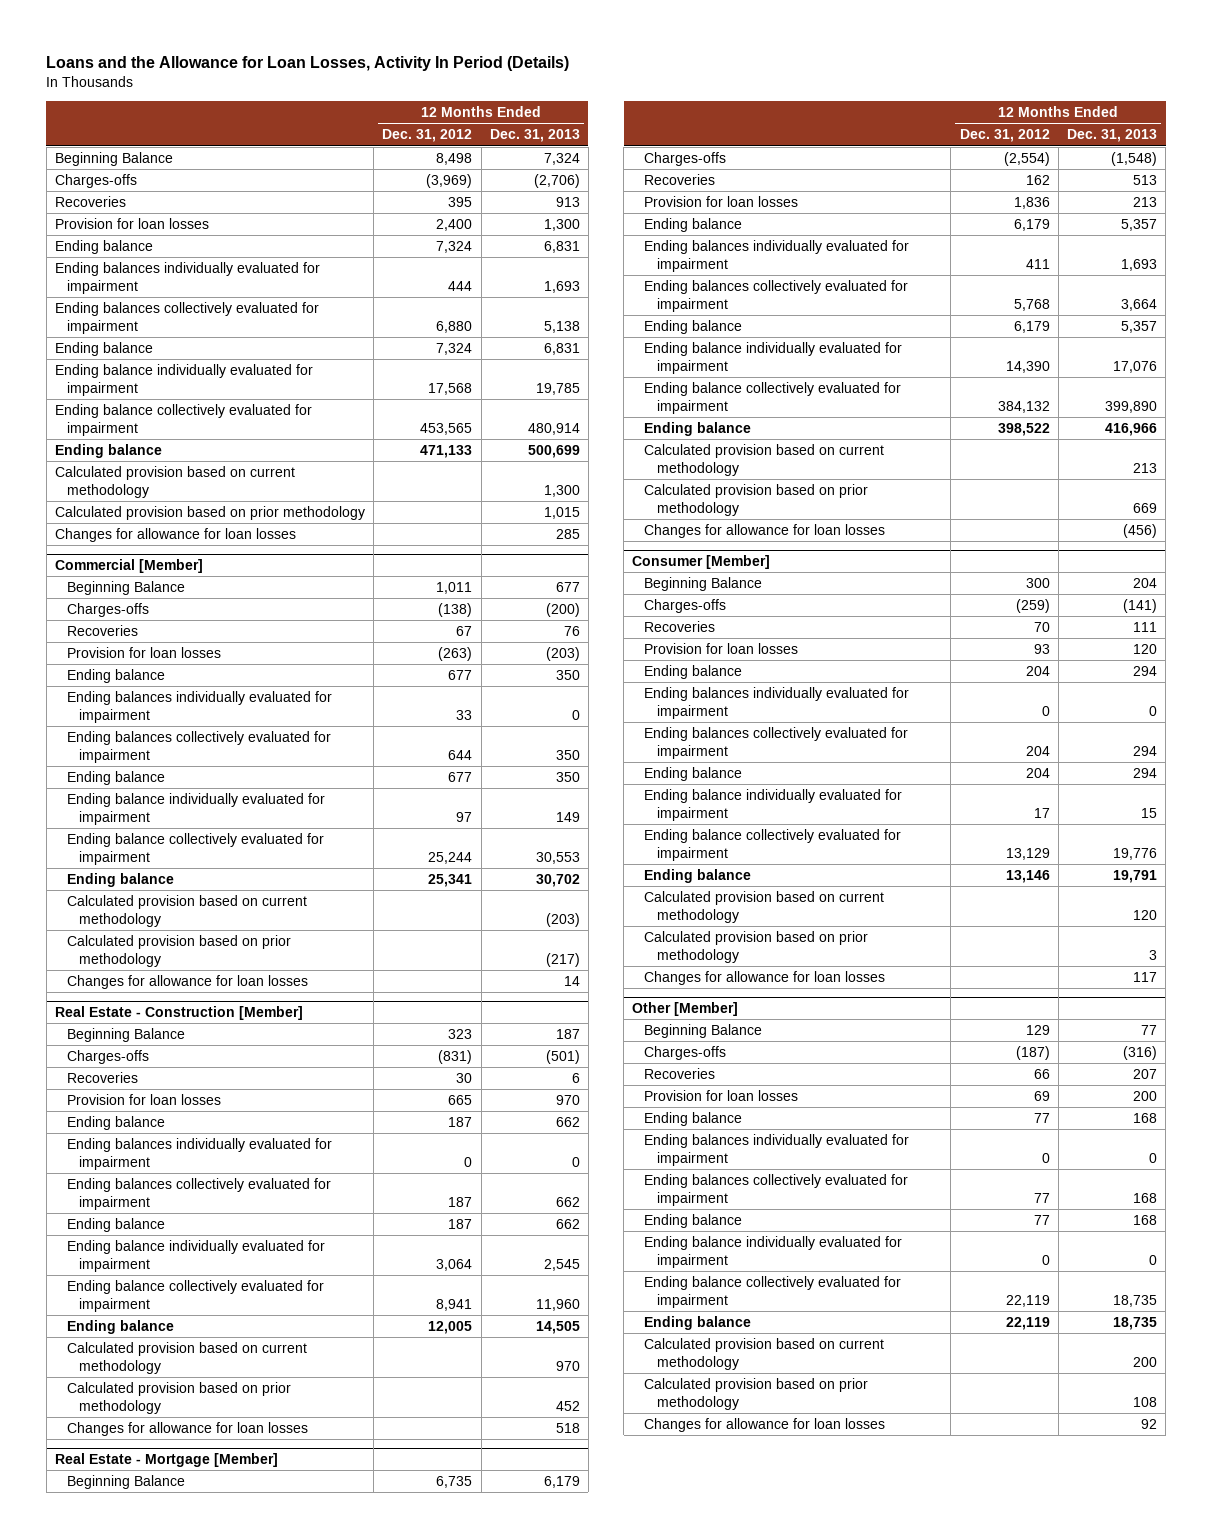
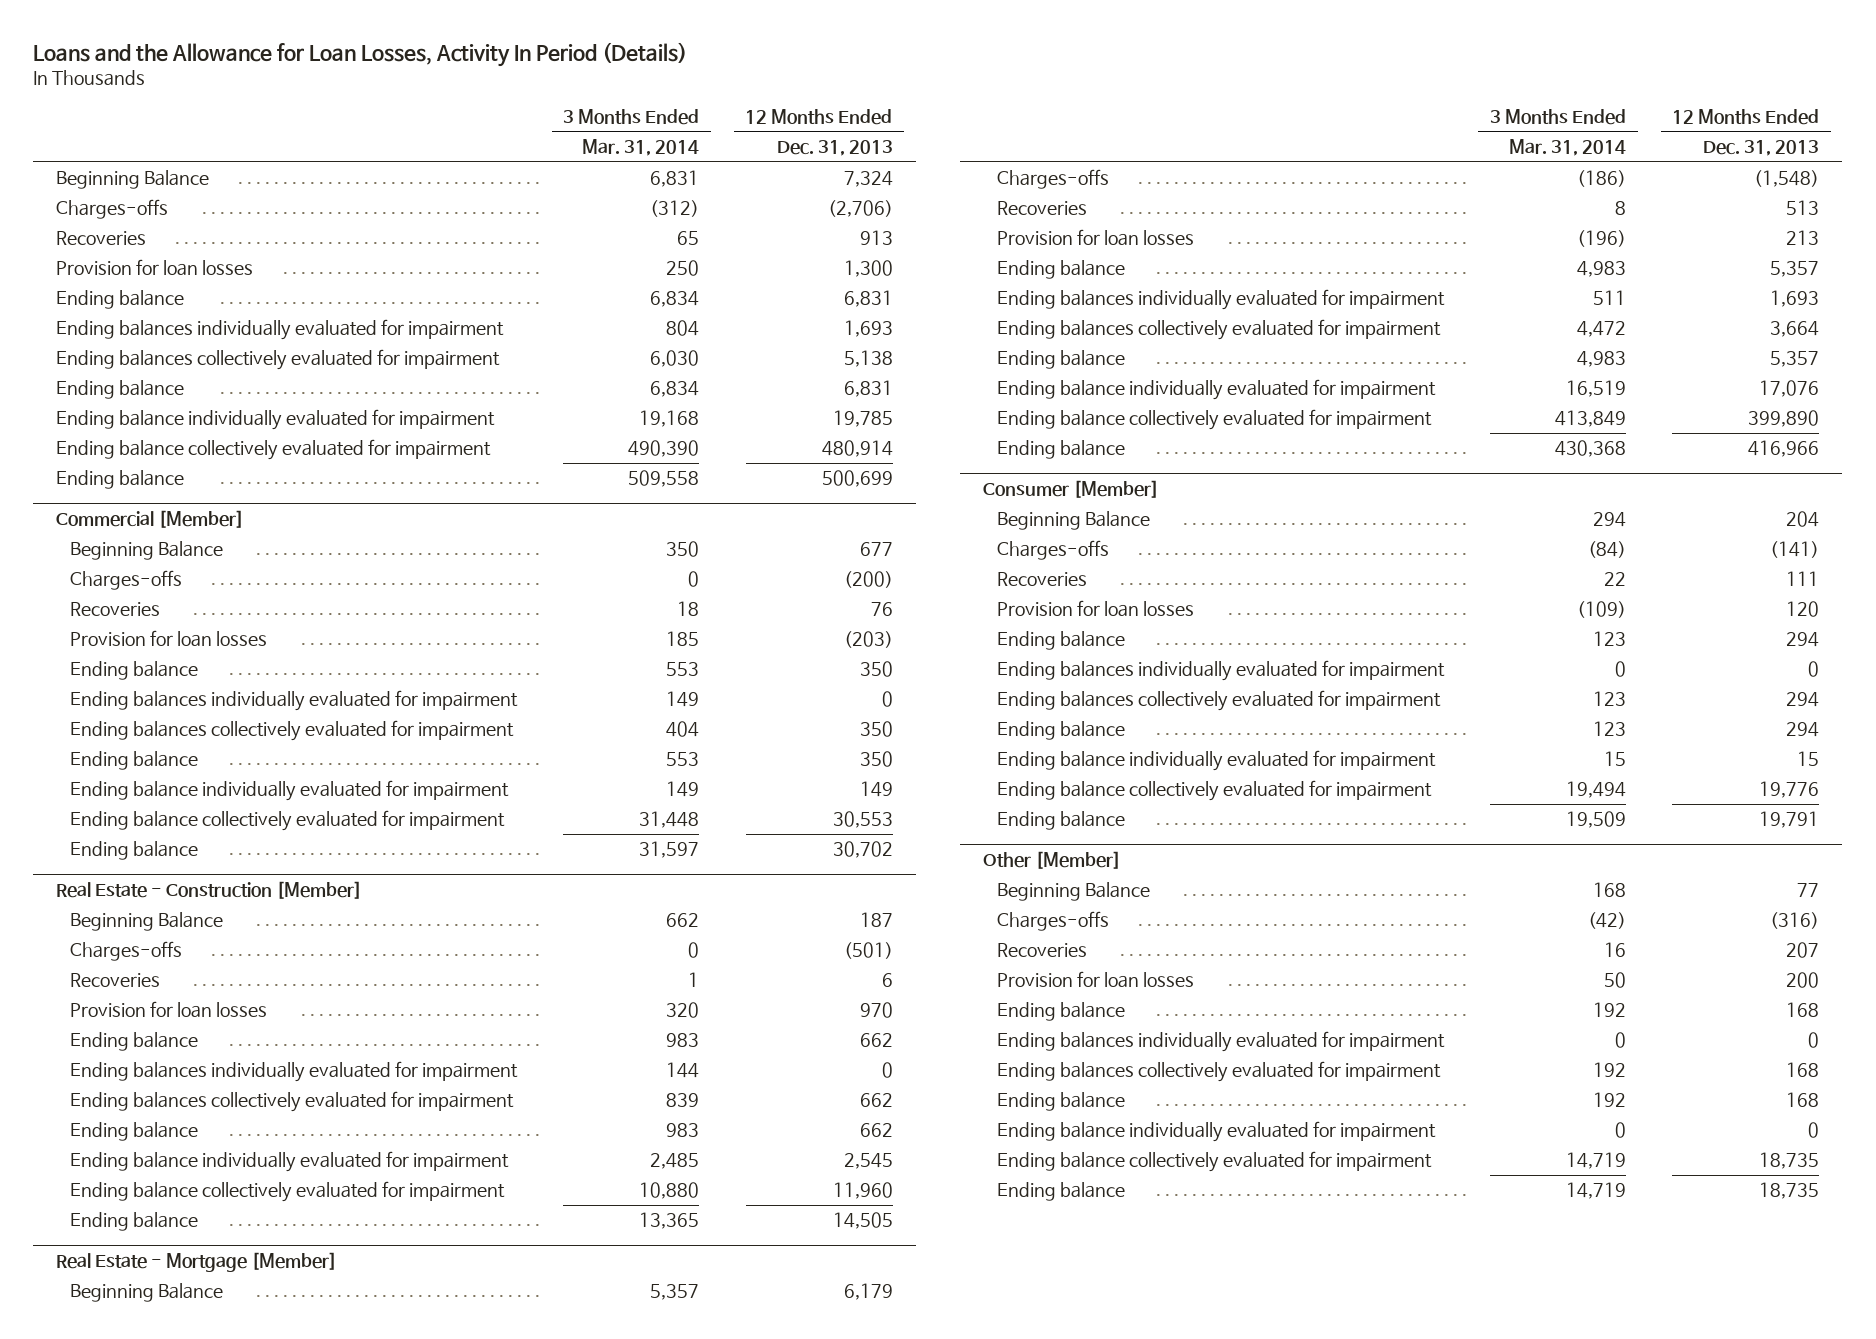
- | 12 Months Ended Dec. 31, 2012 | 12 Months Ended Dec. 31, 2013
+ | 3 Months Ended Mar. 31, 2014 | 12 Months Ended Dec. 31, 2013
- Calculated provision based on current methodology | | 1,300
- Calculated provision based on prior methodology | | 1,015
- Changes for allowance for loan losses | | 285
@ Commercial [Member]
- Calculated provision based on current methodology | | (203)
- Calculated provision based on prior methodology | | (217)
- Changes for allowance for loan losses | | 14
@ Real Estate - Construction [Member]
- Calculated provision based on current methodology | | 970
- Calculated provision based on prior methodology | | 452
- Changes for allowance for loan losses | | 518
@ Real Estate - Mortgage [Member]
- Calculated provision based on current methodology | | 213
- Calculated provision based on prior methodology | | 669
- Changes for allowance for loan losses | | (456)
@ Consumer [Member]
- Calculated provision based on current methodology | | 120
- Calculated provision based on prior methodology | | 3
- Changes for allowance for loan losses | | 117
@ Other [Member]
- Calculated provision based on current methodology | | 200
- Calculated provision based on prior methodology | | 108
- Changes for allowance for loan losses | | 92

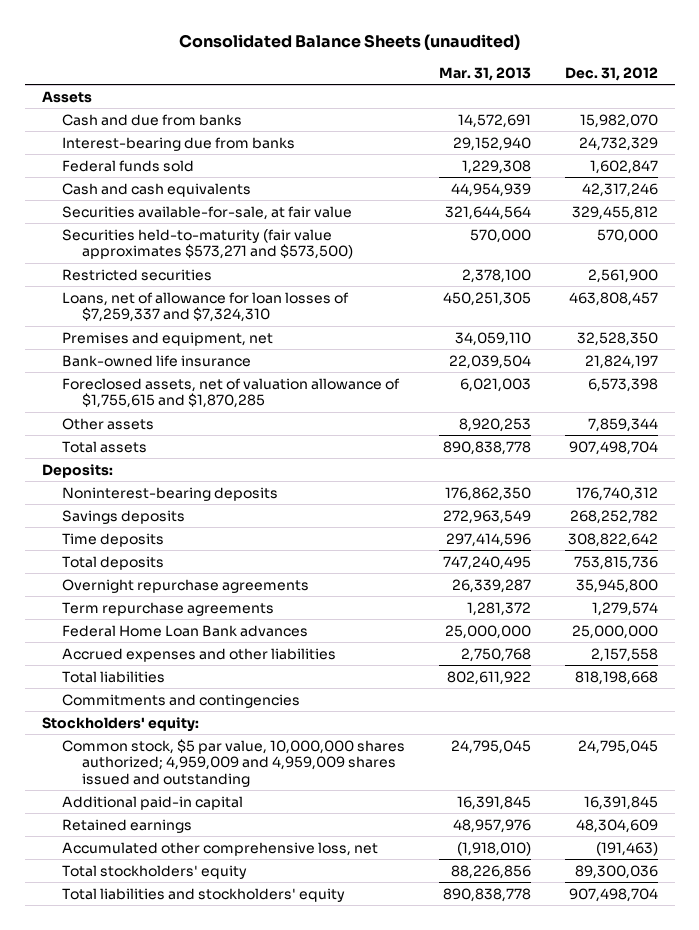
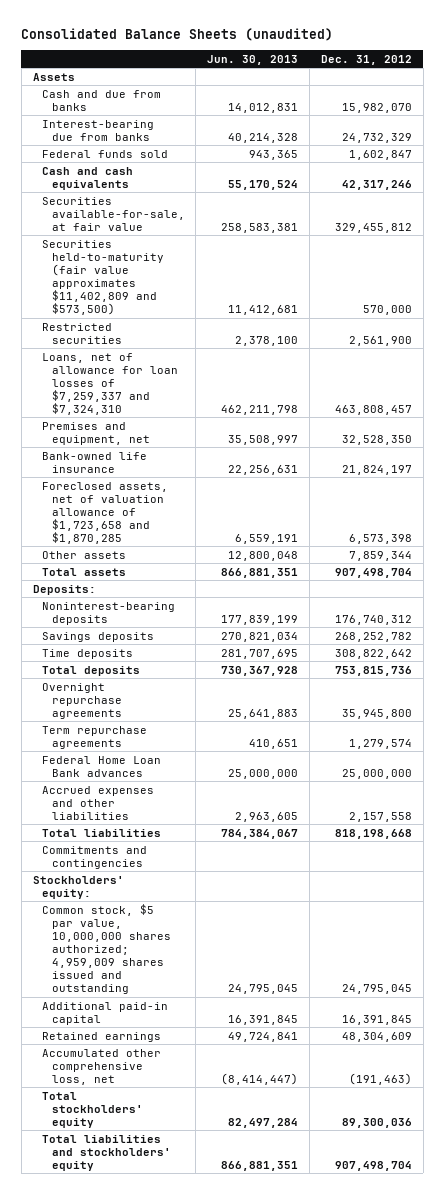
- | Mar. 31, 2013 | Dec. 31, 2012
+ | Jun. 30, 2013 | Dec. 31, 2012
- Securities held-to-maturity (fair value approximates $573,271 and $573,500) | 570,000 | 570,000
+ Securities held-to-maturity (fair value approximates $11,402,809 and $573,500) | 11,412,681 | 570,000
- Foreclosed assets, net of valuation allowance of $1,755,615 and $1,870,285 | 6,021,003 | 6,573,398
+ Foreclosed assets, net of valuation allowance of $1,723,658 and $1,870,285 | 6,559,191 | 6,573,398
- Common stock, $5 par value, 10,000,000 shares authorized; 4,959,009 and 4,959,009 shares issued and outstanding | 24,795,045 | 24,795,045
+ Common stock, $5 par value, 10,000,000 shares authorized; 4,959,009 shares issued and outstanding | 24,795,045 | 24,795,045

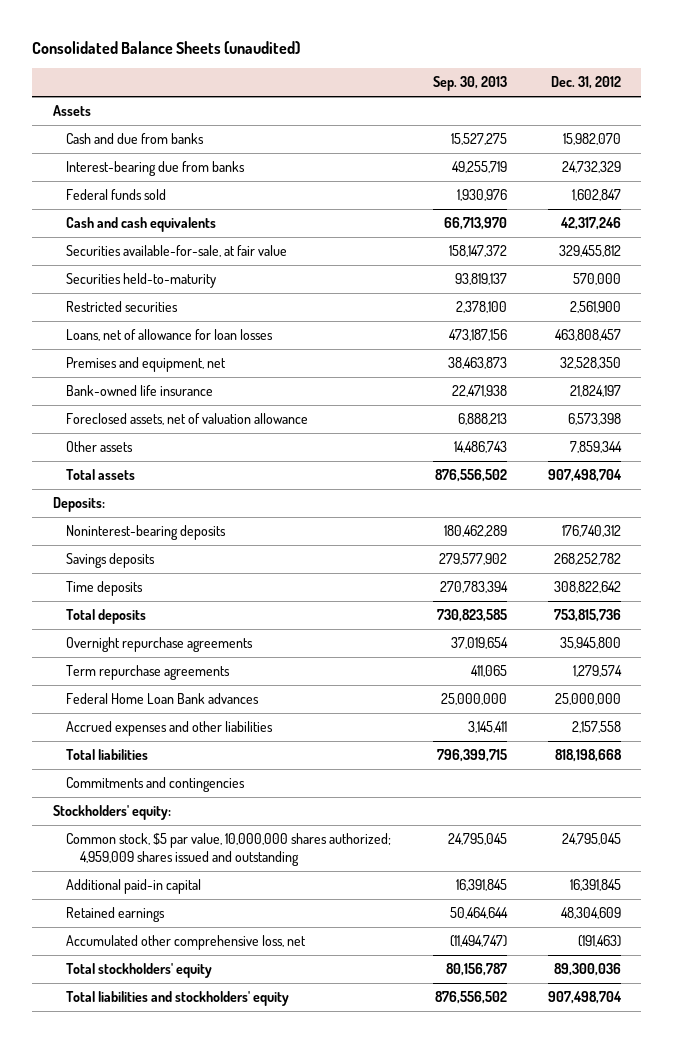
- | Jun. 30, 2013 | Dec. 31, 2012
+ | Sep. 30, 2013 | Dec. 31, 2012
- Securities held-to-maturity (fair value approximates $11,402,809 and $573,500) | 11,412,681 | 570,000
+ Securities held-to-maturity | 93,819,137 | 570,000
- Loans, net of allowance for loan losses of $7,259,337 and $7,324,310 | 462,211,798 | 463,808,457
+ Loans, net of allowance for loan losses | 473,187,156 | 463,808,457
- Foreclosed assets, net of valuation allowance of $1,723,658 and $1,870,285 | 6,559,191 | 6,573,398
+ Foreclosed assets, net of valuation allowance | 6,888,213 | 6,573,398

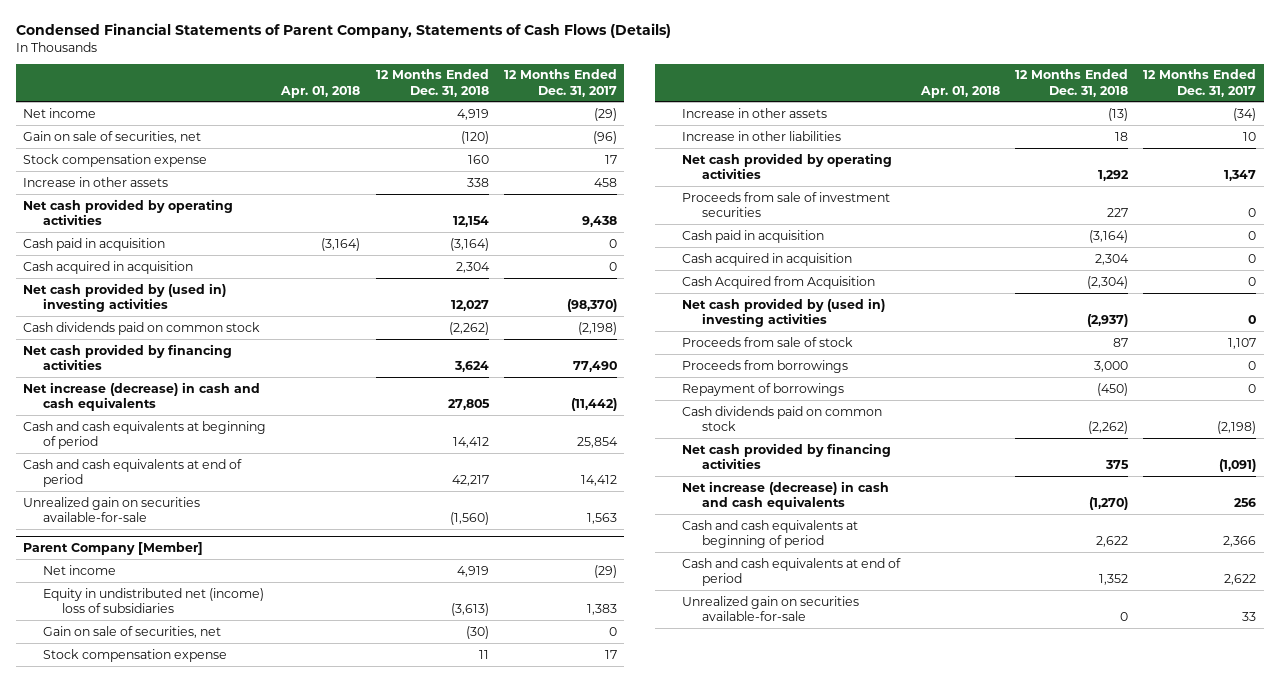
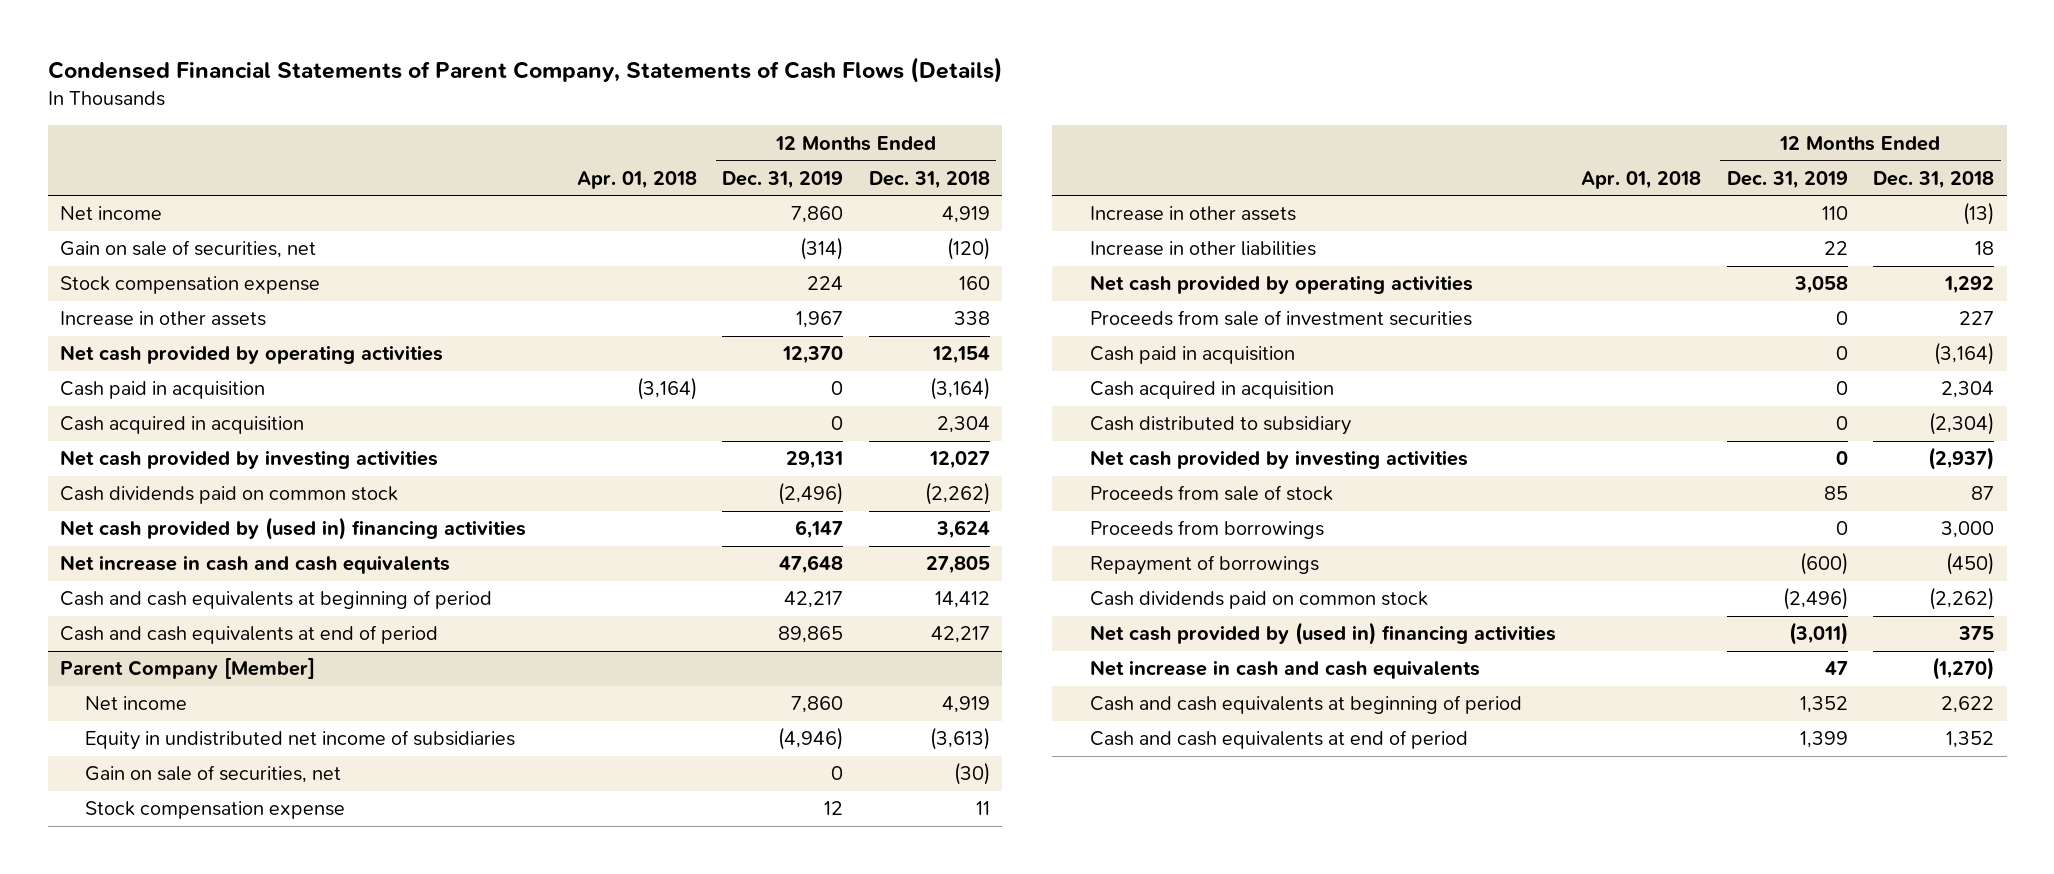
- | Apr. 01, 2018 | 12 Months Ended Dec. 31, 2018 | 12 Months Ended Dec. 31, 2017
+ | Apr. 01, 2018 | 12 Months Ended Dec. 31, 2019 | 12 Months Ended Dec. 31, 2018
- Net cash provided by (used in) investing activities | | 12,027 | (98,370)
+ Net cash provided by investing activities | | 29,131 | 12,027
- Net cash provided by financing activities | | 3,624 | 77,490
- Net increase (decrease) in cash and cash equivalents | | 27,805 | (11,442)
+ Net cash provided by (used in) financing activities | | 6,147 | 3,624
+ Net increase in cash and cash equivalents | | 47,648 | 27,805
- Unrealized gain on securities available-for-sale | | (1,560) | 1,563
@ Parent Company [Member]
- Equity in undistributed net (income) loss of subsidiaries | | (3,613) | 1,383
+ Equity in undistributed net income of subsidiaries | | (4,946) | (3,613)
- Cash Acquired from Acquisition | | (2,304) | 0
- Net cash provided by (used in) investing activities | | (2,937) | 0
+ Cash distributed to subsidiary | | 0 | (2,304)
+ Net cash provided by investing activities | | 0 | (2,937)
- Net cash provided by financing activities | | 375 | (1,091)
- Net increase (decrease) in cash and cash equivalents | | (1,270) | 256
+ Net cash provided by (used in) financing activities | | (3,011) | 375
+ Net increase in cash and cash equivalents | | 47 | (1,270)
- Unrealized gain on securities available-for-sale | | 0 | 33

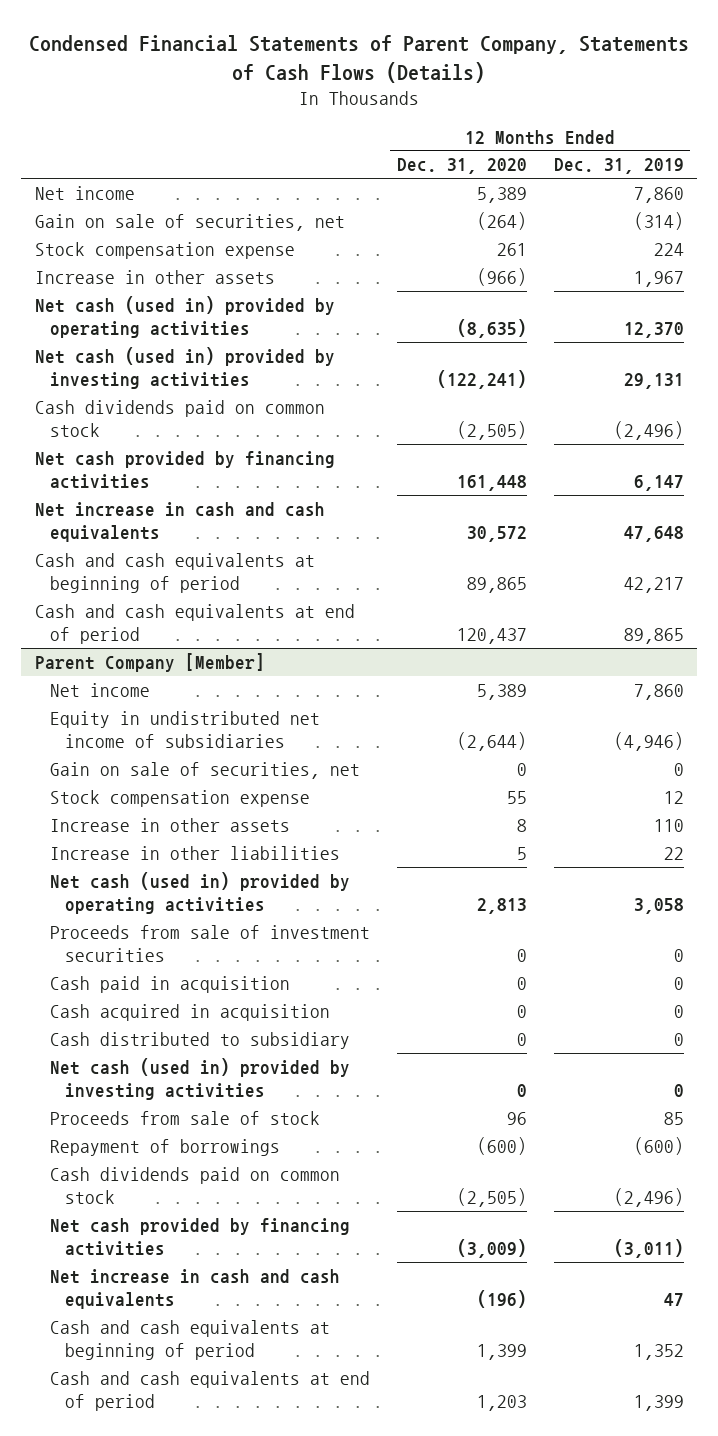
- | Apr. 01, 2018 | 12 Months Ended Dec. 31, 2019 | 12 Months Ended Dec. 31, 2018
+ | 12 Months Ended Dec. 31, 2020 | 12 Months Ended Dec. 31, 2019
- Net cash provided by operating activities | | 12,370 | 12,154
- Cash paid in acquisition | (3,164) | 0 | (3,164)
- Cash acquired in acquisition | | 0 | 2,304
- Net cash provided by investing activities | | 29,131 | 12,027
+ Net cash (used in) provided by operating activities | (8,635) | 12,370
+ Net cash (used in) provided by investing activities | (122,241) | 29,131
- Net cash provided by (used in) financing activities | | 6,147 | 3,624
+ Net cash provided by financing activities | 161,448 | 6,147
@ Parent Company [Member]
- Net cash provided by operating activities | | 3,058 | 1,292
+ Net cash (used in) provided by operating activities | 2,813 | 3,058
- Net cash provided by investing activities | | 0 | (2,937)
+ Net cash (used in) provided by investing activities | 0 | 0
- Proceeds from borrowings | | 0 | 3,000
- Net cash provided by (used in) financing activities | | (3,011) | 375
+ Net cash provided by financing activities | (3,009) | (3,011)

